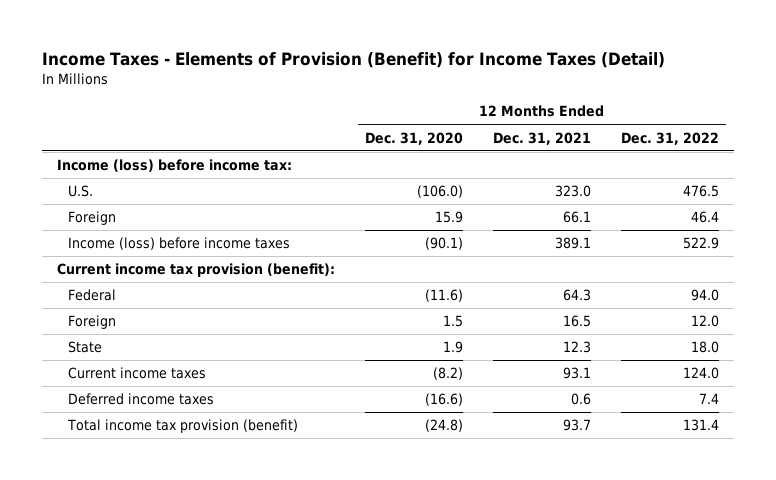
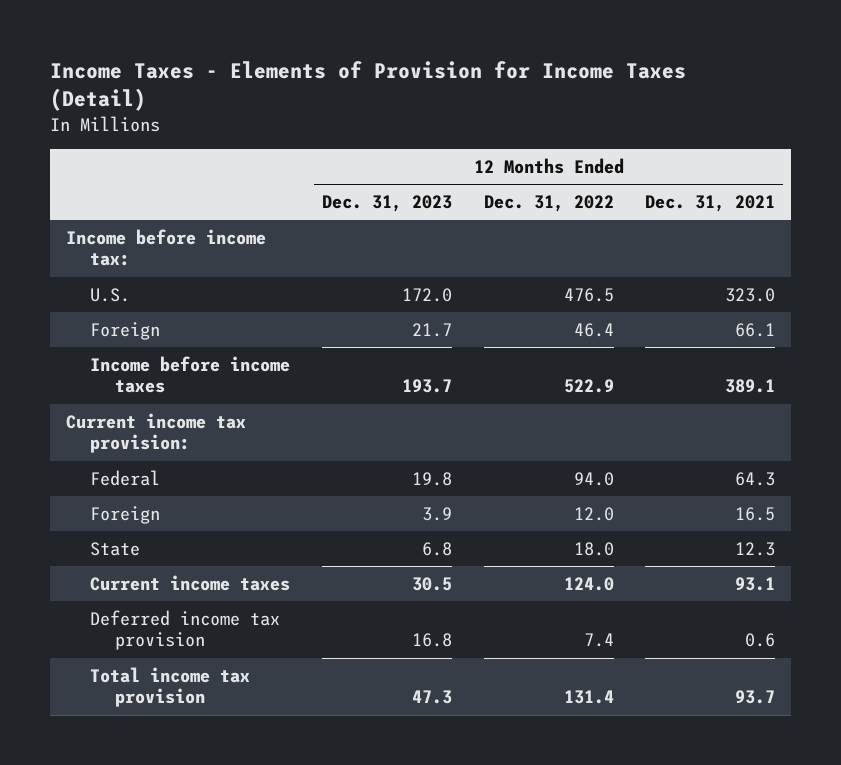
- Income Taxes - Elements of Provision (Benefit) for Income Taxes (Detail)
+ Income Taxes - Elements of Provision for Income Taxes (Detail)
- | 12 Months Ended Dec. 31, 2020 | 12 Months Ended Dec. 31, 2021 | 12 Months Ended Dec. 31, 2022
+ | 12 Months Ended Dec. 31, 2023 | 12 Months Ended Dec. 31, 2022 | 12 Months Ended Dec. 31, 2021
- Income (loss) before income tax:
+ Income before income tax:
- Income (loss) before income taxes | (90.1) | 389.1 | 522.9
- Current income tax provision (benefit):
+ Income before income taxes | 193.7 | 522.9 | 389.1
+ Current income tax provision:
- Deferred income taxes | (16.6) | 0.6 | 7.4
- Total income tax provision (benefit) | (24.8) | 93.7 | 131.4
+ Deferred income tax provision | 16.8 | 7.4 | 0.6
+ Total income tax provision | 47.3 | 131.4 | 93.7

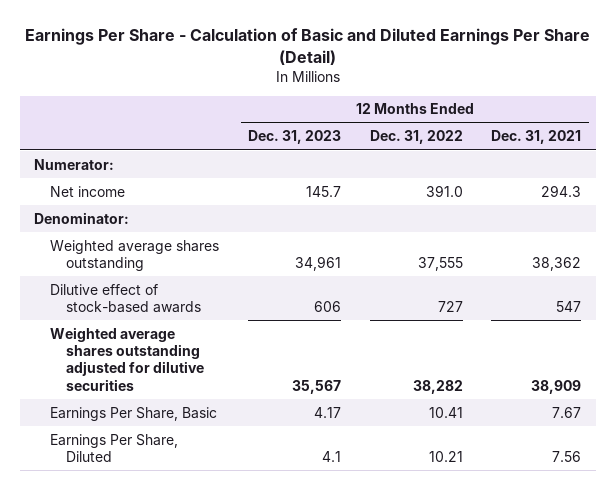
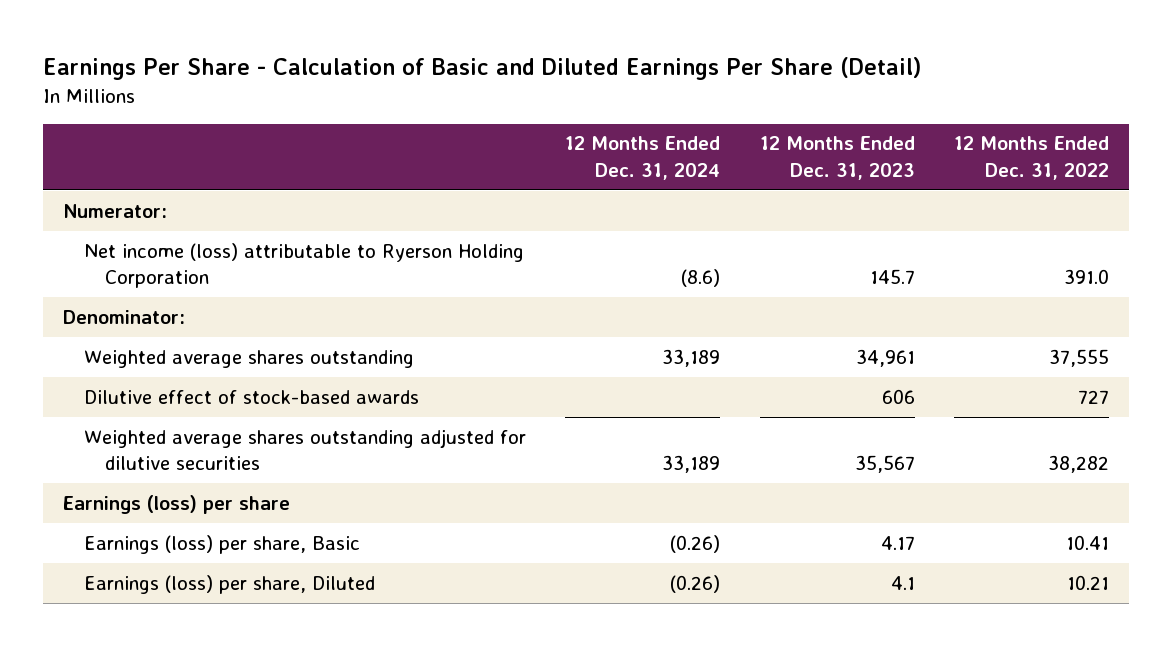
- | 12 Months Ended Dec. 31, 2023 | 12 Months Ended Dec. 31, 2022 | 12 Months Ended Dec. 31, 2021
+ | 12 Months Ended Dec. 31, 2024 | 12 Months Ended Dec. 31, 2023 | 12 Months Ended Dec. 31, 2022
- Net income | 145.7 | 391.0 | 294.3
+ Net income (loss) attributable to Ryerson Holding Corporation | (8.6) | 145.7 | 391.0
- Earnings Per Share, Basic | 4.17 | 10.41 | 7.67
- Earnings Per Share, Diluted | 4.1 | 10.21 | 7.56
+ Earnings (loss) per share
+ Earnings (loss) per share, Basic | (0.26) | 4.17 | 10.41
+ Earnings (loss) per share, Diluted | (0.26) | 4.1 | 10.21

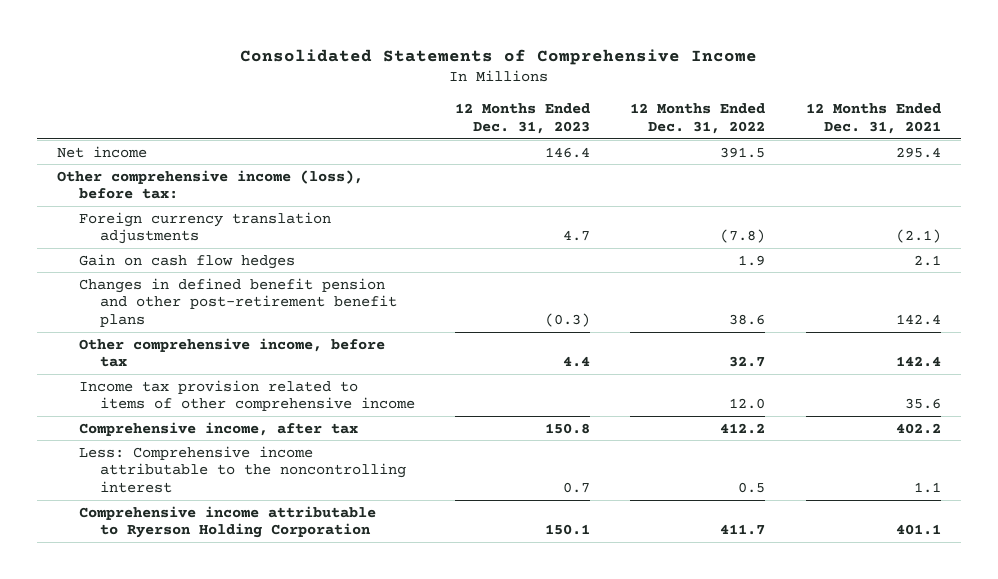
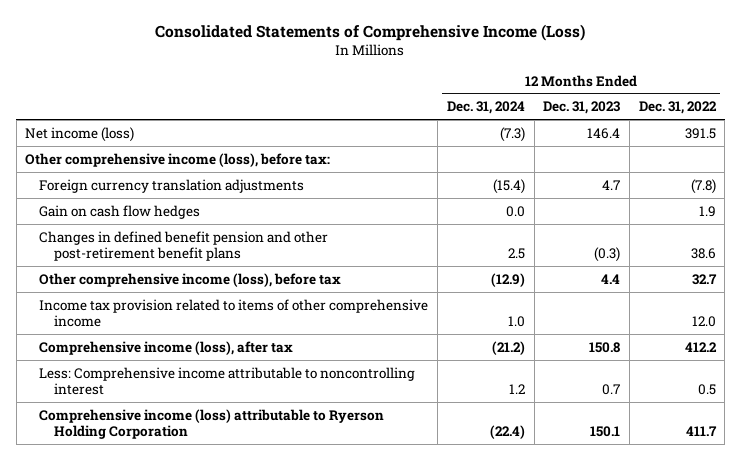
- Consolidated Statements of Comprehensive Income
+ Consolidated Statements of Comprehensive Income (Loss)
- | 12 Months Ended Dec. 31, 2023 | 12 Months Ended Dec. 31, 2022 | 12 Months Ended Dec. 31, 2021
+ | 12 Months Ended Dec. 31, 2024 | 12 Months Ended Dec. 31, 2023 | 12 Months Ended Dec. 31, 2022
- Net income | 146.4 | 391.5 | 295.4
+ Net income (loss) | (7.3) | 146.4 | 391.5
- Other comprehensive income, before tax | 4.4 | 32.7 | 142.4
+ Other comprehensive income (loss), before tax | (12.9) | 4.4 | 32.7
- Comprehensive income, after tax | 150.8 | 412.2 | 402.2
- Less: Comprehensive income attributable to the noncontrolling interest | 0.7 | 0.5 | 1.1
- Comprehensive income attributable to Ryerson Holding Corporation | 150.1 | 411.7 | 401.1
+ Comprehensive income (loss), after tax | (21.2) | 150.8 | 412.2
+ Less: Comprehensive income attributable to noncontrolling interest | 1.2 | 0.7 | 0.5
+ Comprehensive income (loss) attributable to Ryerson Holding Corporation | (22.4) | 150.1 | 411.7

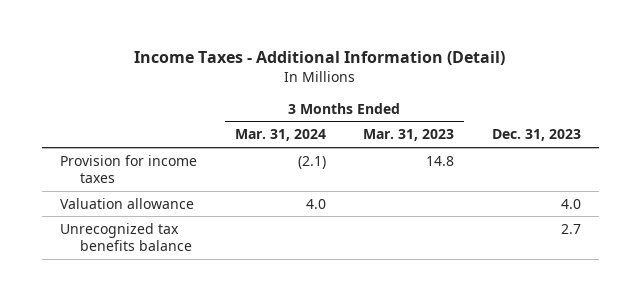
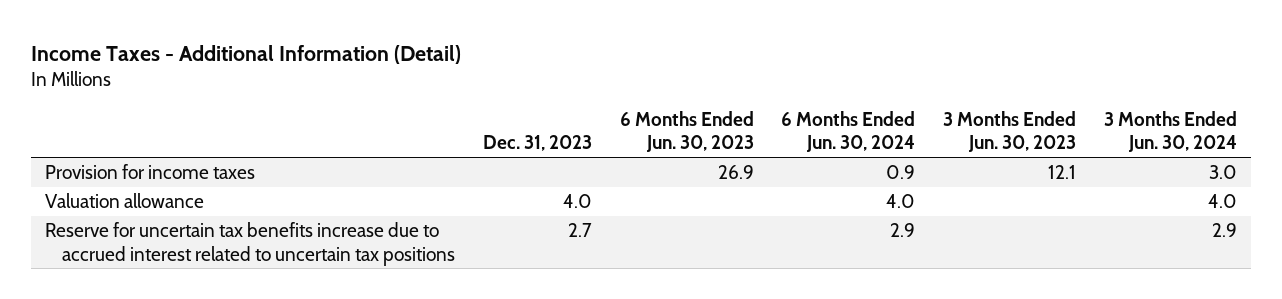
- | 3 Months Ended Mar. 31, 2024 | 3 Months Ended Mar. 31, 2023 | Dec. 31, 2023
+ | Dec. 31, 2023 | 6 Months Ended Jun. 30, 2023 | 6 Months Ended Jun. 30, 2024 | 3 Months Ended Jun. 30, 2023 | 3 Months Ended Jun. 30, 2024
- Unrecognized tax benefits balance | | | 2.7
+ Reserve for uncertain tax benefits increase due to accrued interest related to uncertain tax positions | 2.7 | | 2.9 | | 2.9

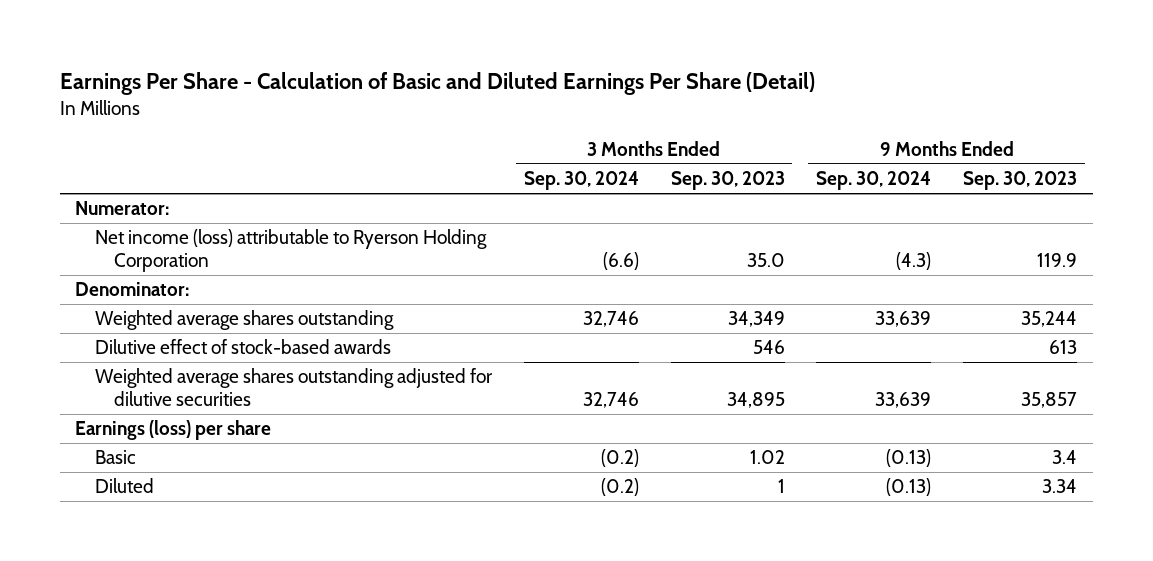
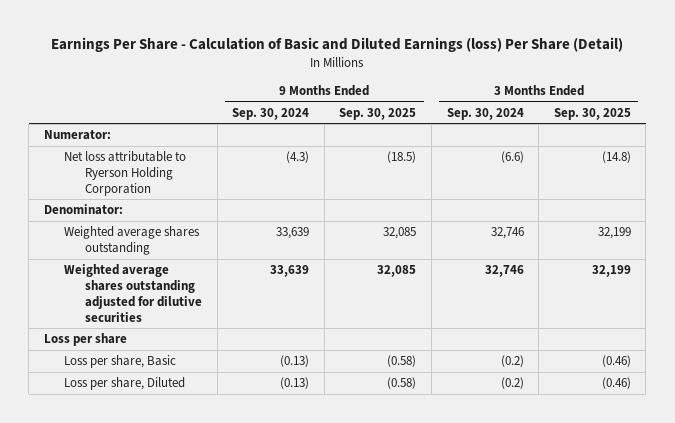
- Earnings Per Share - Calculation of Basic and Diluted Earnings Per Share (Detail)
+ Earnings Per Share - Calculation of Basic and Diluted Earnings (loss) Per Share (Detail)
- | 3 Months Ended Sep. 30, 2024 | 3 Months Ended Sep. 30, 2023 | 9 Months Ended Sep. 30, 2024 | 9 Months Ended Sep. 30, 2023
+ | 9 Months Ended Sep. 30, 2024 | 9 Months Ended Sep. 30, 2025 | 3 Months Ended Sep. 30, 2024 | 3 Months Ended Sep. 30, 2025
- Net income (loss) attributable to Ryerson Holding Corporation | (6.6) | 35.0 | (4.3) | 119.9
+ Net loss attributable to Ryerson Holding Corporation | (4.3) | (18.5) | (6.6) | (14.8)
- Dilutive effect of stock-based awards | | 546 | | 613
- Earnings (loss) per share
- Basic | (0.2) | 1.02 | (0.13) | 3.4
- Diluted | (0.2) | 1 | (0.13) | 3.34
+ Loss per share
+ Loss per share, Basic | (0.13) | (0.58) | (0.2) | (0.46)
+ Loss per share, Diluted | (0.13) | (0.58) | (0.2) | (0.46)

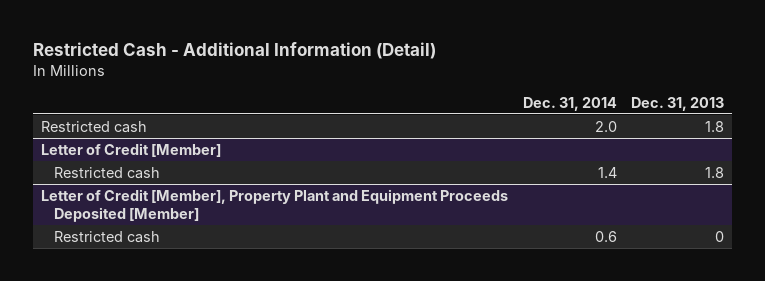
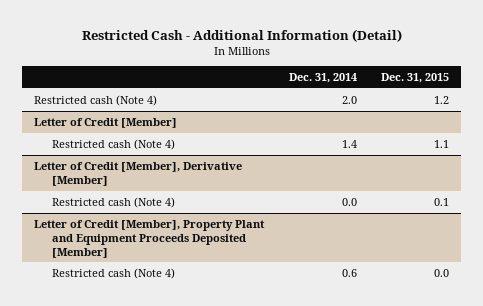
- | Dec. 31, 2014 | Dec. 31, 2013
+ | Dec. 31, 2014 | Dec. 31, 2015
- Restricted cash | 2.0 | 1.8
+ Restricted cash (Note 4) | 2.0 | 1.2
@ Letter of Credit [Member]
- Restricted cash | 1.4 | 1.8
+ Restricted cash (Note 4) | 1.4 | 1.1
+ Letter of Credit [Member], Derivative [Member]
+ Restricted cash (Note 4) | 0.0 | 0.1
@ Letter of Credit [Member], Property Plant and Equipment Proceeds Deposited [Member]
- Restricted cash | 0.6 | 0
+ Restricted cash (Note 4) | 0.6 | 0.0

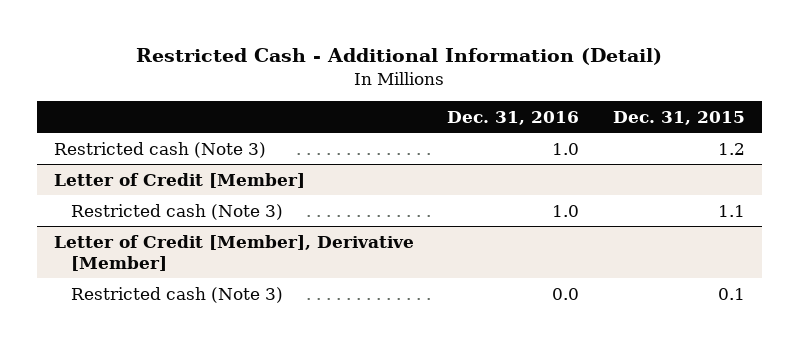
- | Dec. 31, 2014 | Dec. 31, 2015
+ | Dec. 31, 2016 | Dec. 31, 2015
- Restricted cash (Note 4) | 2.0 | 1.2
+ Restricted cash (Note 3) | 1.0 | 1.2
@ Letter of Credit [Member]
- Restricted cash (Note 4) | 1.4 | 1.1
+ Restricted cash (Note 3) | 1.0 | 1.1
@ Letter of Credit [Member], Derivative [Member]
- Restricted cash (Note 4) | 0.0 | 0.1
- Letter of Credit [Member], Property Plant and Equipment Proceeds Deposited [Member]
- Restricted cash (Note 4) | 0.6 | 0.0
@ Letter of Credit [Member], Derivative [Member]
+ Restricted cash (Note 3) | 0.0 | 0.1

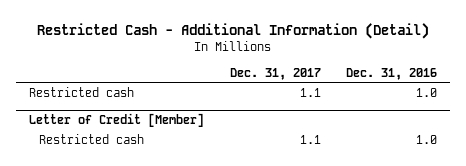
- | Dec. 31, 2016 | Dec. 31, 2015
+ | Dec. 31, 2017 | Dec. 31, 2016
- Restricted cash (Note 3) | 1.0 | 1.2
+ Restricted cash | 1.1 | 1.0
@ Letter of Credit [Member]
- Restricted cash (Note 3) | 1.0 | 1.1
- Letter of Credit [Member], Derivative [Member]
- Restricted cash (Note 3) | 0.0 | 0.1
@ Letter of Credit [Member]
+ Restricted cash | 1.1 | 1.0

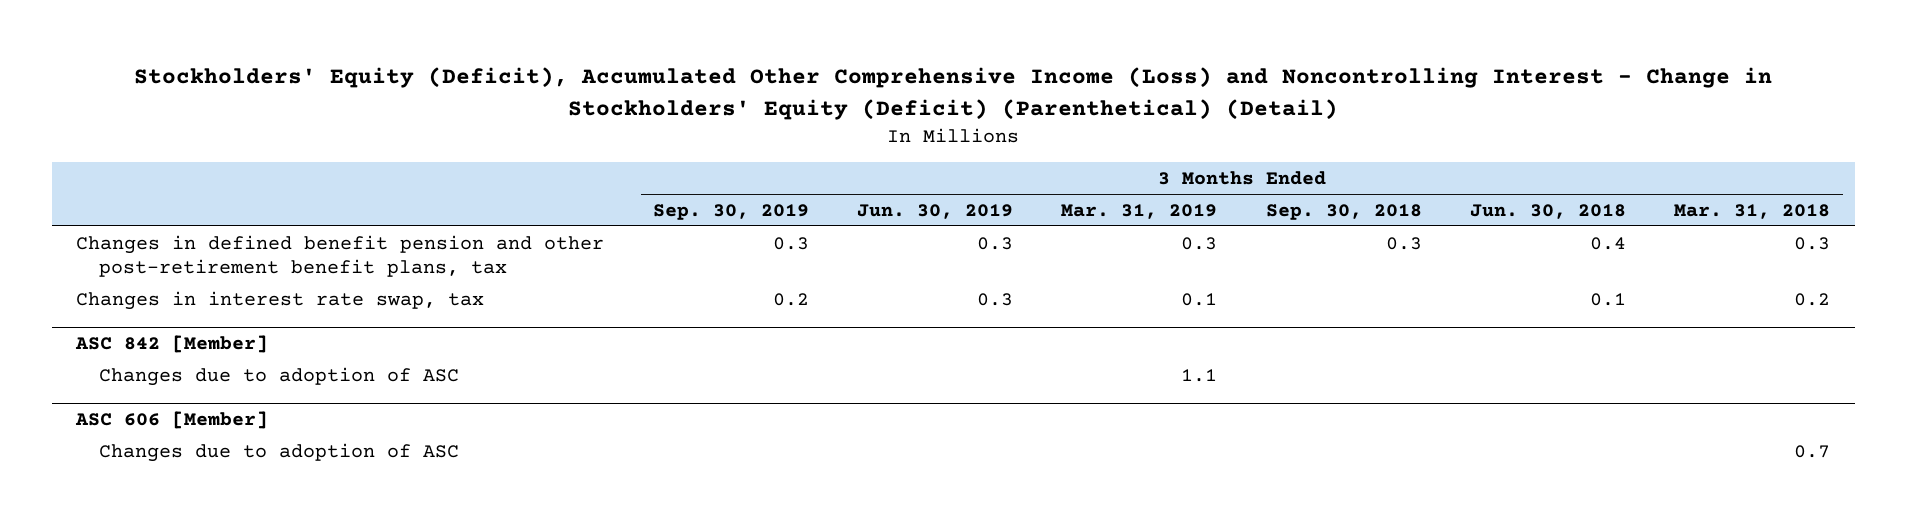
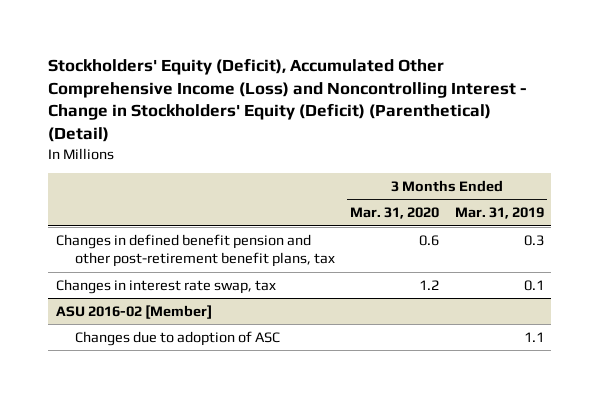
- | 3 Months Ended Sep. 30, 2019 | 3 Months Ended Jun. 30, 2019 | 3 Months Ended Mar. 31, 2019 | 3 Months Ended Sep. 30, 2018 | 3 Months Ended Jun. 30, 2018 | 3 Months Ended Mar. 31, 2018
+ | 3 Months Ended Mar. 31, 2020 | 3 Months Ended Mar. 31, 2019
- ASC 842 [Member]
+ ASU 2016-02 [Member]
- ASC 606 [Member]
- Changes due to adoption of ASC | | | | | | 0.7

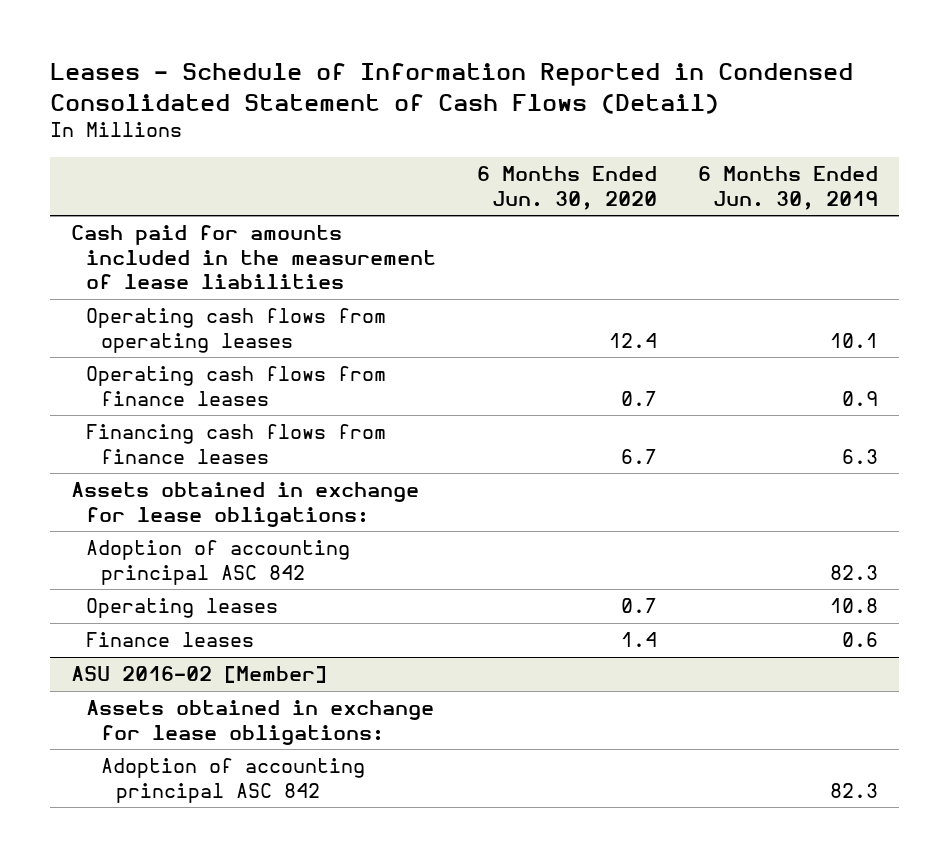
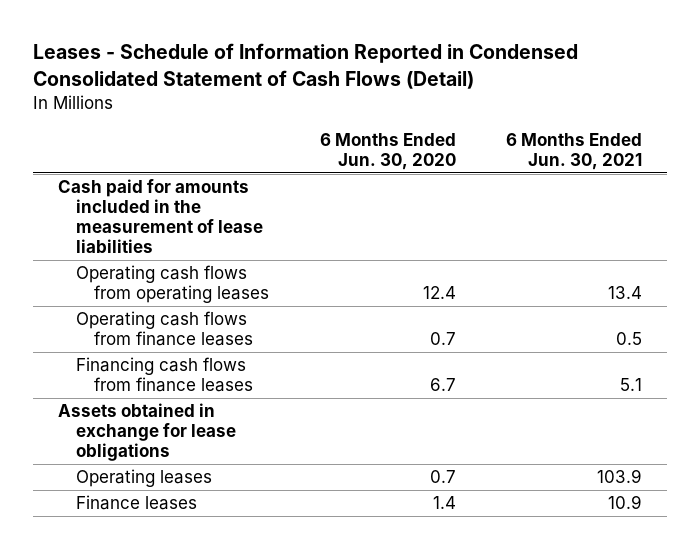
- | 6 Months Ended Jun. 30, 2020 | 6 Months Ended Jun. 30, 2019
+ | 6 Months Ended Jun. 30, 2020 | 6 Months Ended Jun. 30, 2021
- Assets obtained in exchange for lease obligations:
- Adoption of accounting principal ASC 842 | | 82.3
+ Assets obtained in exchange for lease obligations
- ASU 2016-02 [Member]
- Assets obtained in exchange for lease obligations:
- Adoption of accounting principal ASC 842 | | 82.3

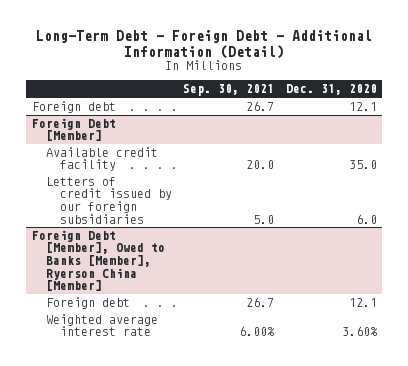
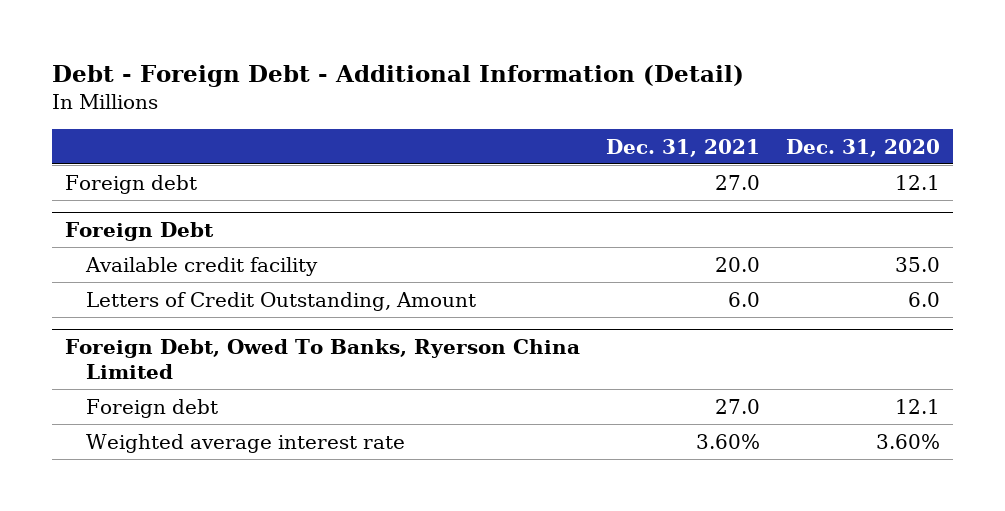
- Long-Term Debt - Foreign Debt - Additional Information (Detail)
+ Debt - Foreign Debt - Additional Information (Detail)
- | Sep. 30, 2021 | Dec. 31, 2020
+ | Dec. 31, 2021 | Dec. 31, 2020
- Foreign Debt [Member]
+ Foreign Debt
- Letters of credit issued by our foreign subsidiaries | 5.0 | 6.0
- Foreign Debt [Member], Owed to Banks [Member], Ryerson China [Member]
+ Letters of Credit Outstanding, Amount | 6.0 | 6.0
+ Foreign Debt, Owed To Banks, Ryerson China Limited

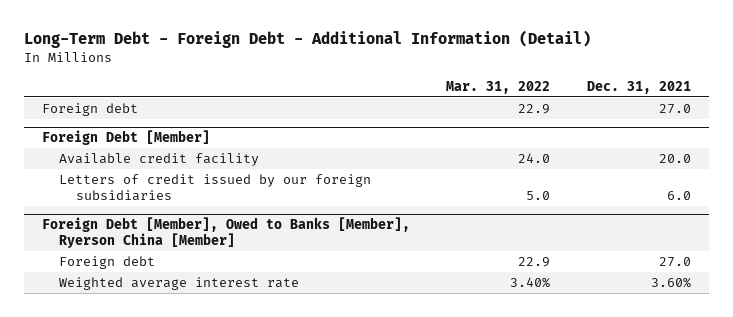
- Debt - Foreign Debt - Additional Information (Detail)
+ Long-Term Debt - Foreign Debt - Additional Information (Detail)
- | Dec. 31, 2021 | Dec. 31, 2020
+ | Mar. 31, 2022 | Dec. 31, 2021
- Foreign Debt
+ Foreign Debt [Member]
- Letters of Credit Outstanding, Amount | 6.0 | 6.0
- Foreign Debt, Owed To Banks, Ryerson China Limited
+ Letters of credit issued by our foreign subsidiaries | 5.0 | 6.0
+ Foreign Debt [Member], Owed to Banks [Member], Ryerson China [Member]

